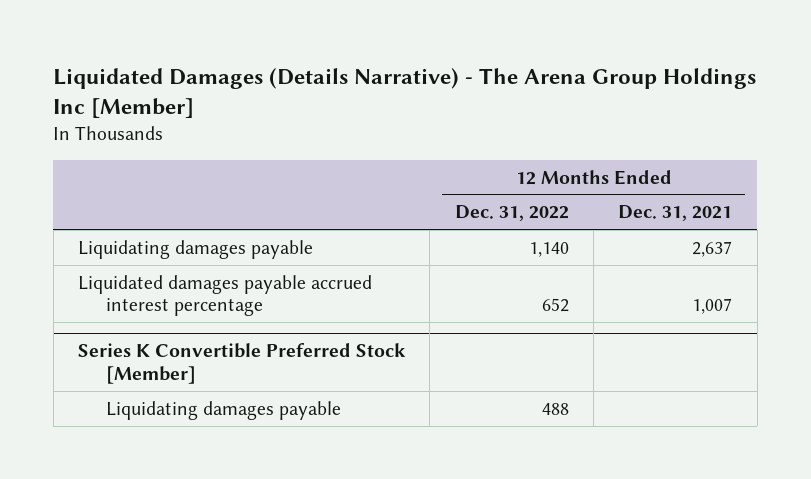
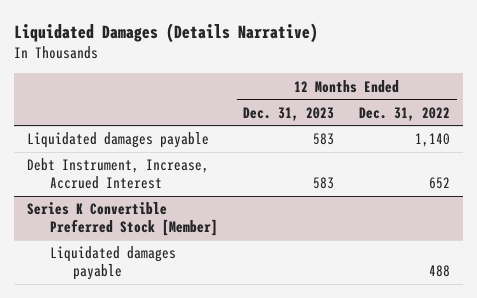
- Liquidated Damages (Details Narrative) - The Arena Group Holdings Inc [Member]
+ Liquidated Damages (Details Narrative)
- | 12 Months Ended Dec. 31, 2022 | 12 Months Ended Dec. 31, 2021
+ | 12 Months Ended Dec. 31, 2023 | 12 Months Ended Dec. 31, 2022
- Liquidating damages payable | 1,140 | 2,637
- Liquidated damages payable accrued interest percentage | 652 | 1,007
+ Liquidated damages payable | 583 | 1,140
+ Debt Instrument, Increase, Accrued Interest | 583 | 652
@ Series K Convertible Preferred Stock [Member]
- Liquidating damages payable | 488 |
+ Liquidated damages payable | | 488

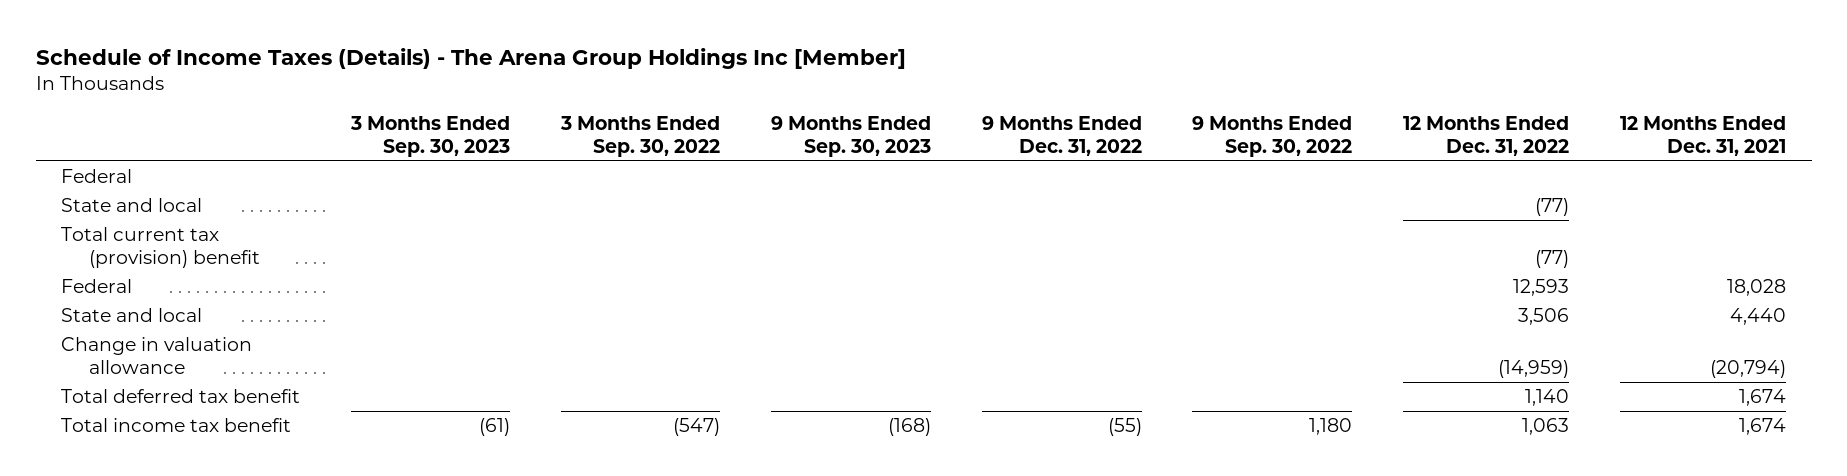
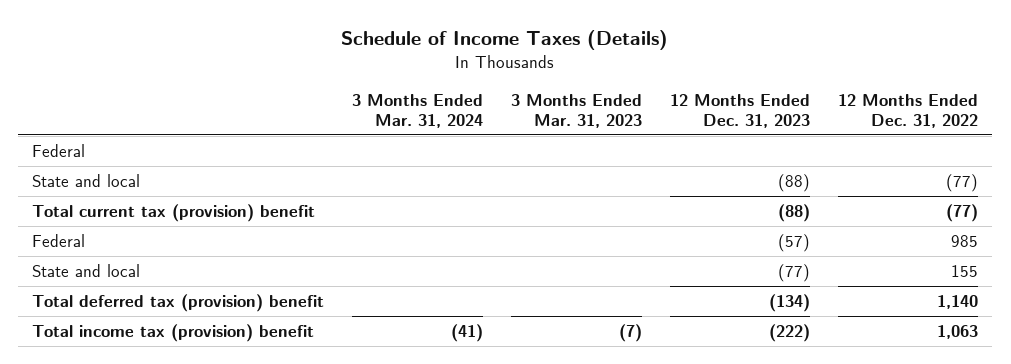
- Schedule of Income Taxes (Details) - The Arena Group Holdings Inc [Member]
+ Schedule of Income Taxes (Details)
- | 3 Months Ended Sep. 30, 2023 | 3 Months Ended Sep. 30, 2022 | 9 Months Ended Sep. 30, 2023 | 9 Months Ended Dec. 31, 2022 | 9 Months Ended Sep. 30, 2022 | 12 Months Ended Dec. 31, 2022 | 12 Months Ended Dec. 31, 2021
+ | 3 Months Ended Mar. 31, 2024 | 3 Months Ended Mar. 31, 2023 | 12 Months Ended Dec. 31, 2023 | 12 Months Ended Dec. 31, 2022
- Federal | | | | | | 12,593 | 18,028
- State and local | | | | | | 3,506 | 4,440
- Change in valuation allowance | | | | | | (14,959) | (20,794)
- Total deferred tax benefit | | | | | | 1,140 | 1,674
- Total income tax benefit | (61) | (547) | (168) | (55) | 1,180 | 1,063 | 1,674
+ Federal | | | (57) | 985
+ State and local | | | (77) | 155
+ Total deferred tax (provision) benefit | | | (134) | 1,140
+ Total income tax (provision) benefit | (41) | (7) | (222) | 1,063

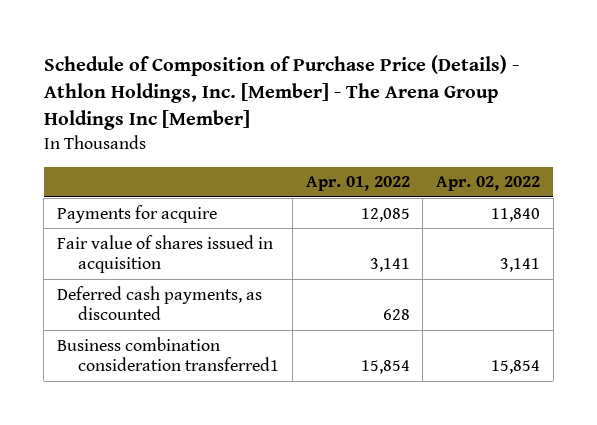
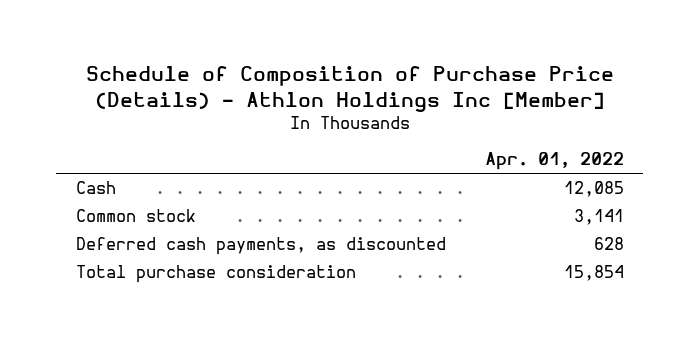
- Schedule of Composition of Purchase Price (Details) - Athlon Holdings, Inc. [Member] - The Arena Group Holdings Inc [Member]
+ Schedule of Composition of Purchase Price (Details) - Athlon Holdings Inc [Member]
- | Apr. 01, 2022 | Apr. 02, 2022
+ | Apr. 01, 2022
- Payments for acquire | 12,085 | 11,840
- Fair value of shares issued in acquisition | 3,141 | 3,141
+ Cash | 12,085
+ Common stock | 3,141
- Business combination consideration transferred1 | 15,854 | 15,854
+ Total purchase consideration | 15,854

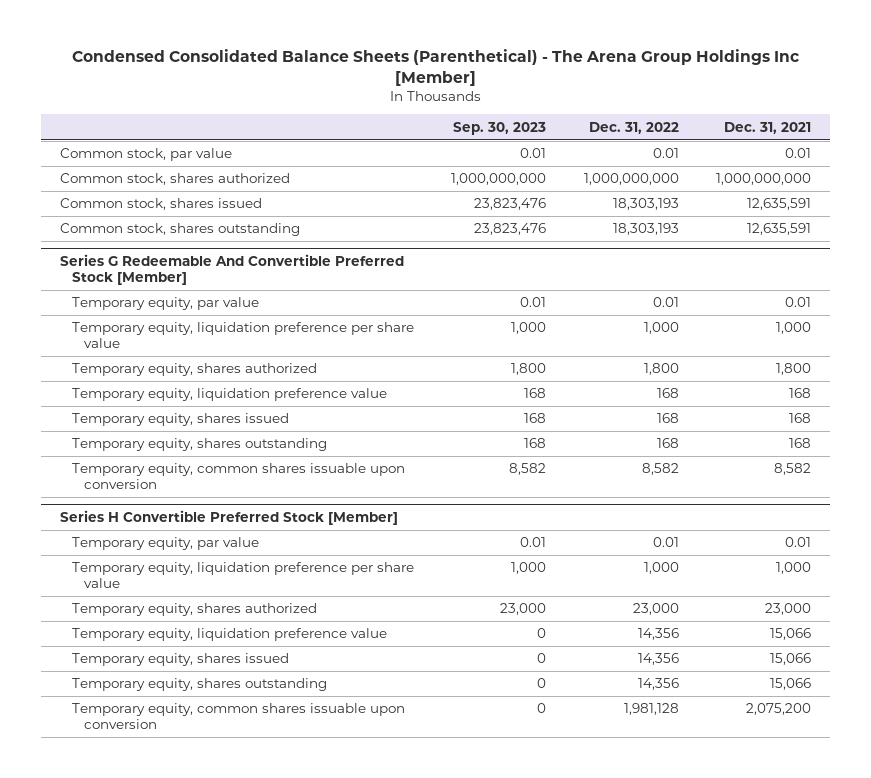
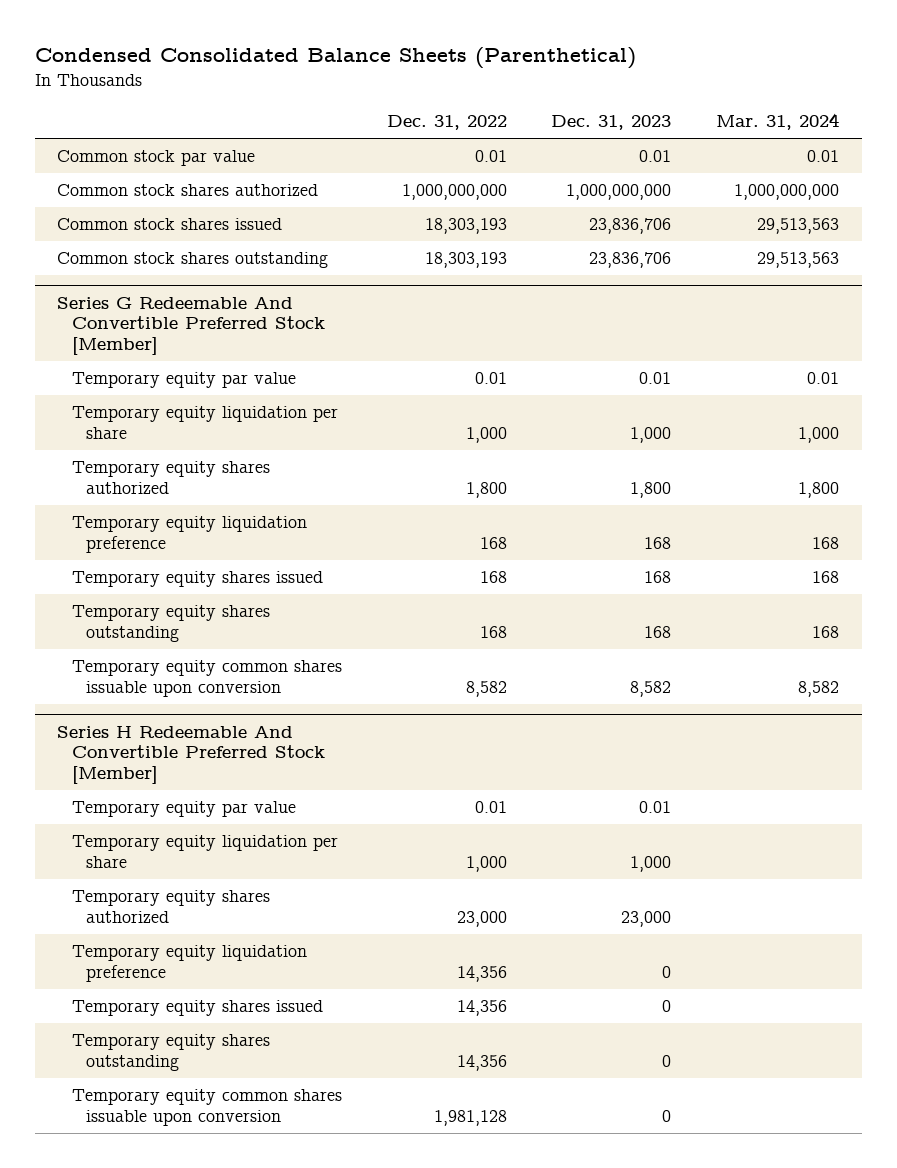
- Condensed Consolidated Balance Sheets (Parenthetical) - The Arena Group Holdings Inc [Member]
+ Condensed Consolidated Balance Sheets (Parenthetical)
- | Sep. 30, 2023 | Dec. 31, 2022 | Dec. 31, 2021
+ | Dec. 31, 2022 | Dec. 31, 2023 | Mar. 31, 2024
- Common stock, par value | 0.01 | 0.01 | 0.01
- Common stock, shares authorized | 1,000,000,000 | 1,000,000,000 | 1,000,000,000
- Common stock, shares issued | 23,823,476 | 18,303,193 | 12,635,591
- Common stock, shares outstanding | 23,823,476 | 18,303,193 | 12,635,591
+ Common stock par value | 0.01 | 0.01 | 0.01
+ Common stock shares authorized | 1,000,000,000 | 1,000,000,000 | 1,000,000,000
+ Common stock shares issued | 18,303,193 | 23,836,706 | 29,513,563
+ Common stock shares outstanding | 18,303,193 | 23,836,706 | 29,513,563
@ Series G Redeemable And Convertible Preferred Stock [Member]
- Temporary equity, par value | 0.01 | 0.01 | 0.01
- Temporary equity, liquidation preference per share value | 1,000 | 1,000 | 1,000
- Temporary equity, shares authorized | 1,800 | 1,800 | 1,800
- Temporary equity, liquidation preference value | 168 | 168 | 168
- Temporary equity, shares issued | 168 | 168 | 168
- Temporary equity, shares outstanding | 168 | 168 | 168
- Temporary equity, common shares issuable upon conversion | 8,582 | 8,582 | 8,582
- Series H Convertible Preferred Stock [Member]
- Temporary equity, par value | 0.01 | 0.01 | 0.01
- Temporary equity, liquidation preference per share value | 1,000 | 1,000 | 1,000
- Temporary equity, shares authorized | 23,000 | 23,000 | 23,000
- Temporary equity, liquidation preference value | 0 | 14,356 | 15,066
- Temporary equity, shares issued | 0 | 14,356 | 15,066
- Temporary equity, shares outstanding | 0 | 14,356 | 15,066
- Temporary equity, common shares issuable upon conversion | 0 | 1,981,128 | 2,075,200
@ Series G Redeemable And Convertible Preferred Stock [Member]
+ Temporary equity par value | 0.01 | 0.01 | 0.01
+ Temporary equity liquidation per share | 1,000 | 1,000 | 1,000
+ Temporary equity shares authorized | 1,800 | 1,800 | 1,800
+ Temporary equity liquidation preference | 168 | 168 | 168
+ Temporary equity shares issued | 168 | 168 | 168
+ Temporary equity shares outstanding | 168 | 168 | 168
+ Temporary equity common shares issuable upon conversion | 8,582 | 8,582 | 8,582
+ Series H Redeemable And Convertible Preferred Stock [Member]
+ Temporary equity par value | 0.01 | 0.01 |
+ Temporary equity liquidation per share | 1,000 | 1,000 |
+ Temporary equity shares authorized | 23,000 | 23,000 |
+ Temporary equity liquidation preference | 14,356 | 0 |
+ Temporary equity shares issued | 14,356 | 0 |
+ Temporary equity shares outstanding | 14,356 | 0 |
+ Temporary equity common shares issuable upon conversion | 1,981,128 | 0 |

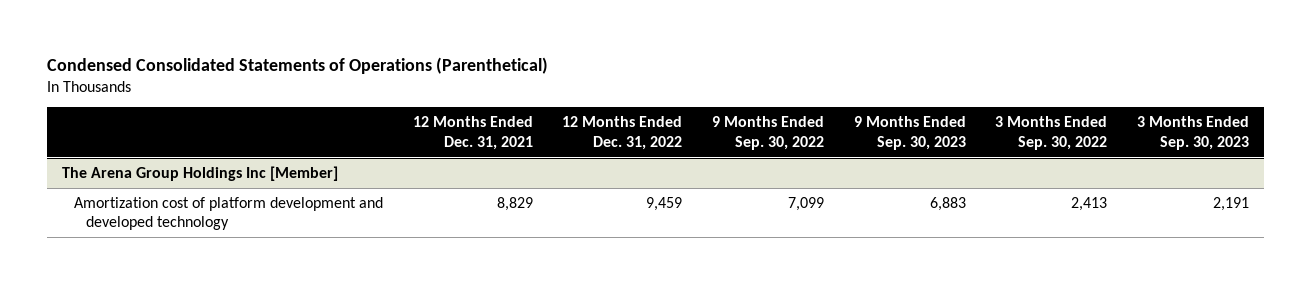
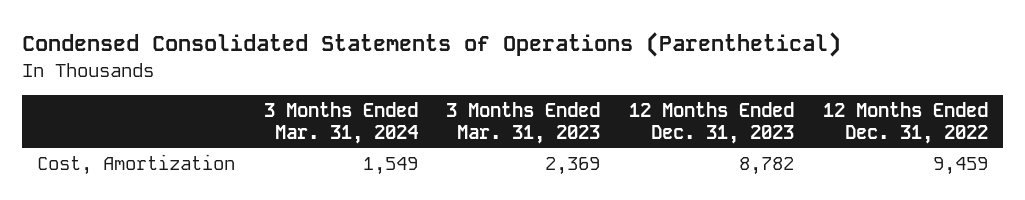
- | 12 Months Ended Dec. 31, 2021 | 12 Months Ended Dec. 31, 2022 | 9 Months Ended Sep. 30, 2022 | 9 Months Ended Sep. 30, 2023 | 3 Months Ended Sep. 30, 2022 | 3 Months Ended Sep. 30, 2023
+ | 3 Months Ended Mar. 31, 2024 | 3 Months Ended Mar. 31, 2023 | 12 Months Ended Dec. 31, 2023 | 12 Months Ended Dec. 31, 2022
- The Arena Group Holdings Inc [Member]
- Amortization cost of platform development and developed technology | 8,829 | 9,459 | 7,099 | 6,883 | 2,413 | 2,191
+ Cost, Amortization | 1,549 | 2,369 | 8,782 | 9,459

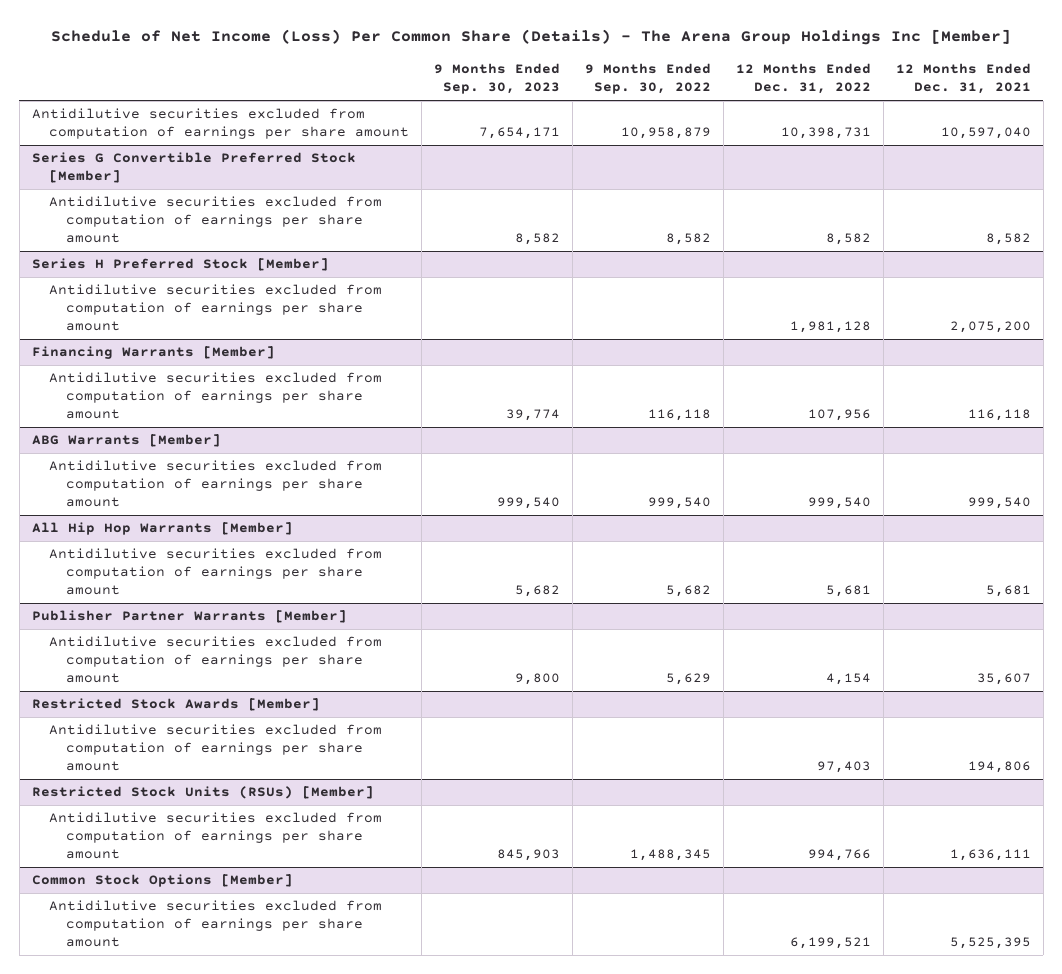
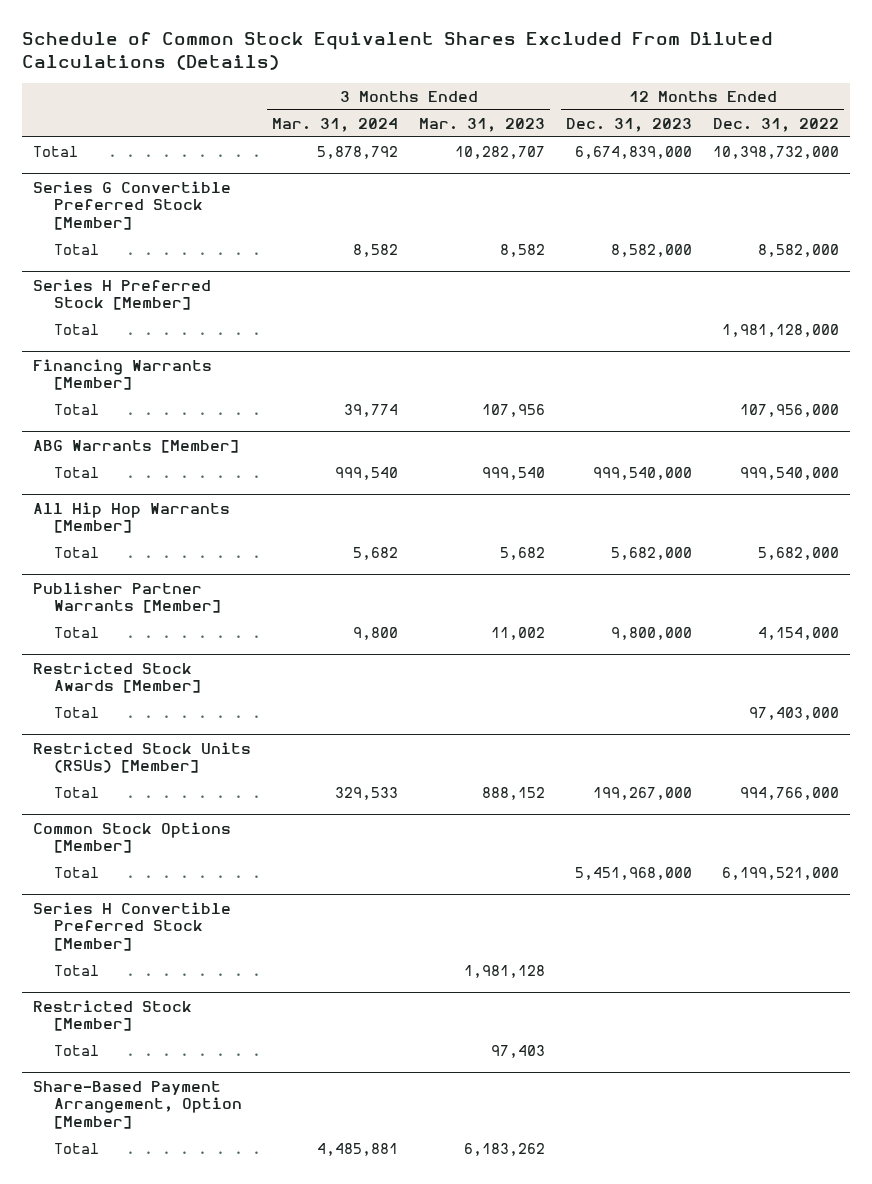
- Schedule of Net Income (Loss) Per Common Share (Details) - The Arena Group Holdings Inc [Member]
+ Schedule of Common Stock Equivalent Shares Excluded From Diluted Calculations (Details)
- | 9 Months Ended Sep. 30, 2023 | 9 Months Ended Sep. 30, 2022 | 12 Months Ended Dec. 31, 2022 | 12 Months Ended Dec. 31, 2021
+ | 3 Months Ended Mar. 31, 2024 | 3 Months Ended Mar. 31, 2023 | 12 Months Ended Dec. 31, 2023 | 12 Months Ended Dec. 31, 2022
- Antidilutive securities excluded from computation of earnings per share amount | 7,654,171 | 10,958,879 | 10,398,731 | 10,597,040
+ Total | 5,878,792 | 10,282,707 | 6,674,839,000 | 10,398,732,000
@ Series G Convertible Preferred Stock [Member]
- Antidilutive securities excluded from computation of earnings per share amount | 8,582 | 8,582 | 8,582 | 8,582
+ Total | 8,582 | 8,582 | 8,582,000 | 8,582,000
@ Series H Preferred Stock [Member]
- Antidilutive securities excluded from computation of earnings per share amount | | | 1,981,128 | 2,075,200
+ Total | | | | 1,981,128,000
@ Financing Warrants [Member]
- Antidilutive securities excluded from computation of earnings per share amount | 39,774 | 116,118 | 107,956 | 116,118
+ Total | 39,774 | 107,956 | | 107,956,000
@ ABG Warrants [Member]
- Antidilutive securities excluded from computation of earnings per share amount | 999,540 | 999,540 | 999,540 | 999,540
+ Total | 999,540 | 999,540 | 999,540,000 | 999,540,000
@ All Hip Hop Warrants [Member]
- Antidilutive securities excluded from computation of earnings per share amount | 5,682 | 5,682 | 5,681 | 5,681
+ Total | 5,682 | 5,682 | 5,682,000 | 5,682,000
@ Publisher Partner Warrants [Member]
- Antidilutive securities excluded from computation of earnings per share amount | 9,800 | 5,629 | 4,154 | 35,607
+ Total | 9,800 | 11,002 | 9,800,000 | 4,154,000
@ Restricted Stock Awards [Member]
- Antidilutive securities excluded from computation of earnings per share amount | | | 97,403 | 194,806
+ Total | | | | 97,403,000
@ Restricted Stock Units (RSUs) [Member]
- Antidilutive securities excluded from computation of earnings per share amount | 845,903 | 1,488,345 | 994,766 | 1,636,111
+ Total | 329,533 | 888,152 | 199,267,000 | 994,766,000
@ Common Stock Options [Member]
- Antidilutive securities excluded from computation of earnings per share amount | | | 6,199,521 | 5,525,395
+ Total | | | 5,451,968,000 | 6,199,521,000
+ Series H Convertible Preferred Stock [Member]
+ Total | | 1,981,128 | |
+ Restricted Stock [Member]
+ Total | | 97,403 | |
+ Share-Based Payment Arrangement, Option [Member]
+ Total | 4,485,881 | 6,183,262 | |

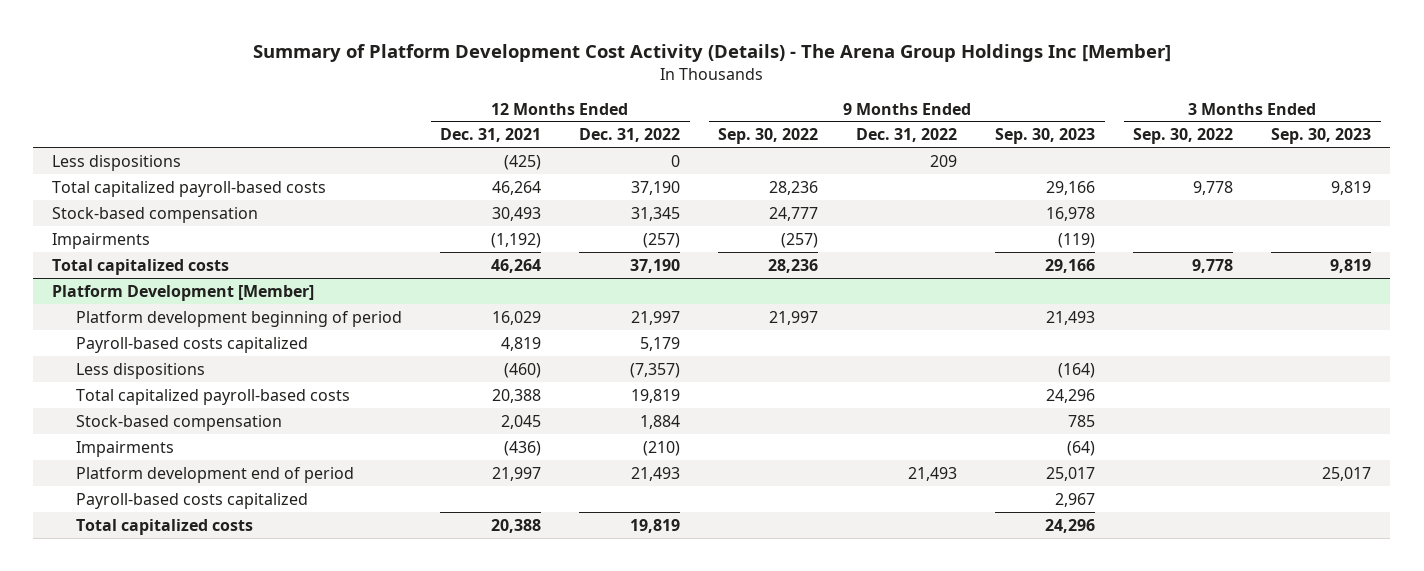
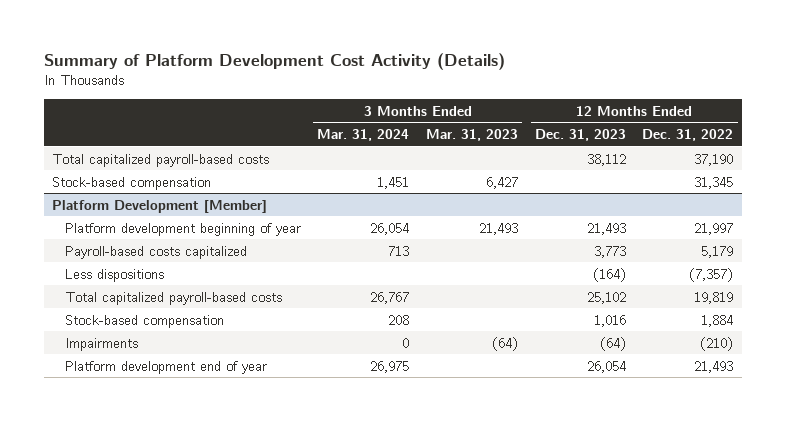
- Summary of Platform Development Cost Activity (Details) - The Arena Group Holdings Inc [Member]
+ Summary of Platform Development Cost Activity (Details)
- | 12 Months Ended Dec. 31, 2021 | 12 Months Ended Dec. 31, 2022 | 9 Months Ended Sep. 30, 2022 | 9 Months Ended Dec. 31, 2022 | 9 Months Ended Sep. 30, 2023 | 3 Months Ended Sep. 30, 2022 | 3 Months Ended Sep. 30, 2023
+ | 3 Months Ended Mar. 31, 2024 | 3 Months Ended Mar. 31, 2023 | 12 Months Ended Dec. 31, 2023 | 12 Months Ended Dec. 31, 2022
- Less dispositions | (425) | 0 | | 209 | | |
- Impairments | (1,192) | (257) | (257) | | (119) | |
- Total capitalized costs | 46,264 | 37,190 | 28,236 | | 29,166 | 9,778 | 9,819
@ Platform Development [Member]
- Platform development beginning of period | 16,029 | 21,997 | 21,997 | | 21,493 | |
+ Platform development beginning of year | 26,054 | 21,493 | 21,493 | 21,997
- Platform development end of period | 21,997 | 21,493 | | 21,493 | 25,017 | | 25,017
- Payroll-based costs capitalized | | | | | 2,967 | |
- Total capitalized costs | 20,388 | 19,819 | | | 24,296 | |
+ Platform development end of year | 26,975 | | 26,054 | 21,493

